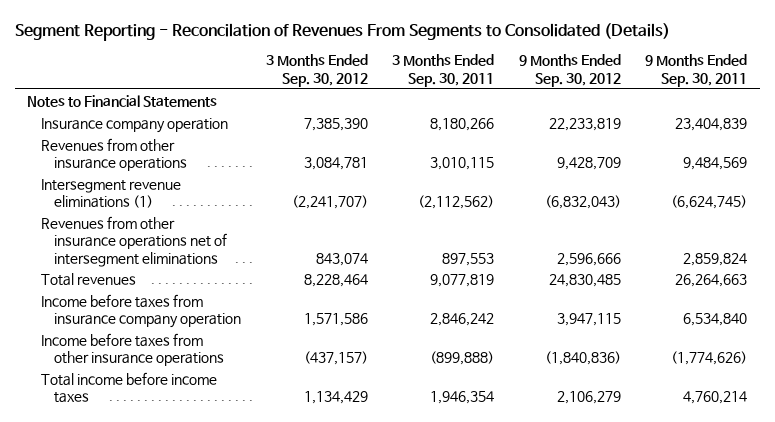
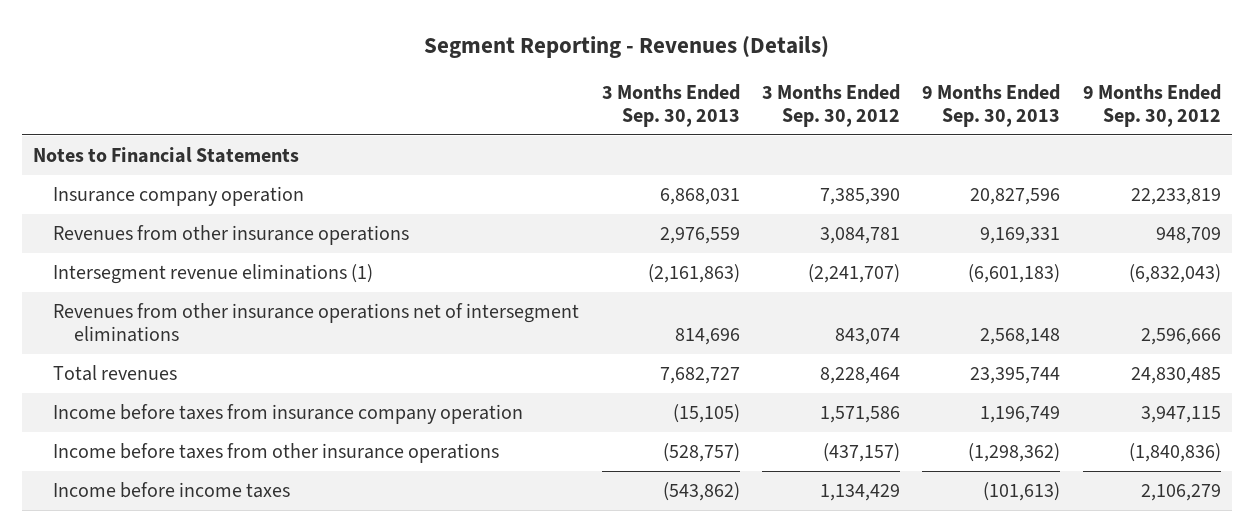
- Segment Reporting - Reconcilation of Revenues From Segments to Consolidated (Details)
+ Segment Reporting - Revenues (Details)
- | 3 Months Ended Sep. 30, 2012 | 3 Months Ended Sep. 30, 2011 | 9 Months Ended Sep. 30, 2012 | 9 Months Ended Sep. 30, 2011
+ | 3 Months Ended Sep. 30, 2013 | 3 Months Ended Sep. 30, 2012 | 9 Months Ended Sep. 30, 2013 | 9 Months Ended Sep. 30, 2012
- Revenues from other insurance operations | 3,084,781 | 3,010,115 | 9,428,709 | 9,484,569
+ Revenues from other insurance operations | 2,976,559 | 3,084,781 | 9,169,331 | 948,709
- Total income before income taxes | 1,134,429 | 1,946,354 | 2,106,279 | 4,760,214
+ Income before income taxes | (543,862) | 1,134,429 | (101,613) | 2,106,279

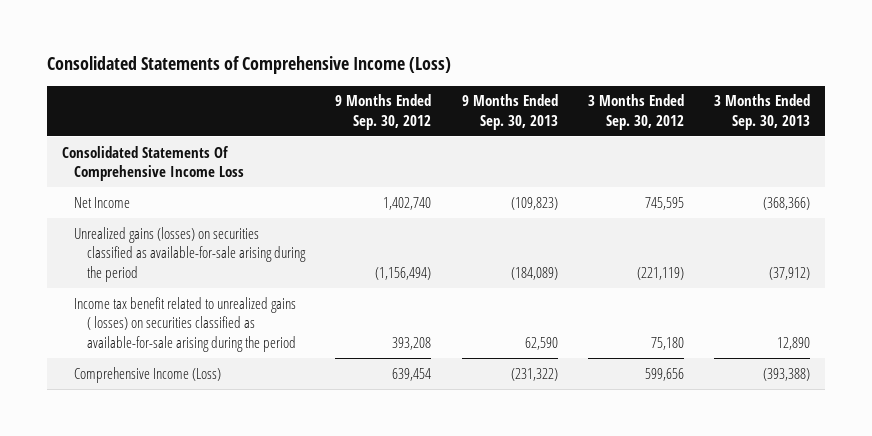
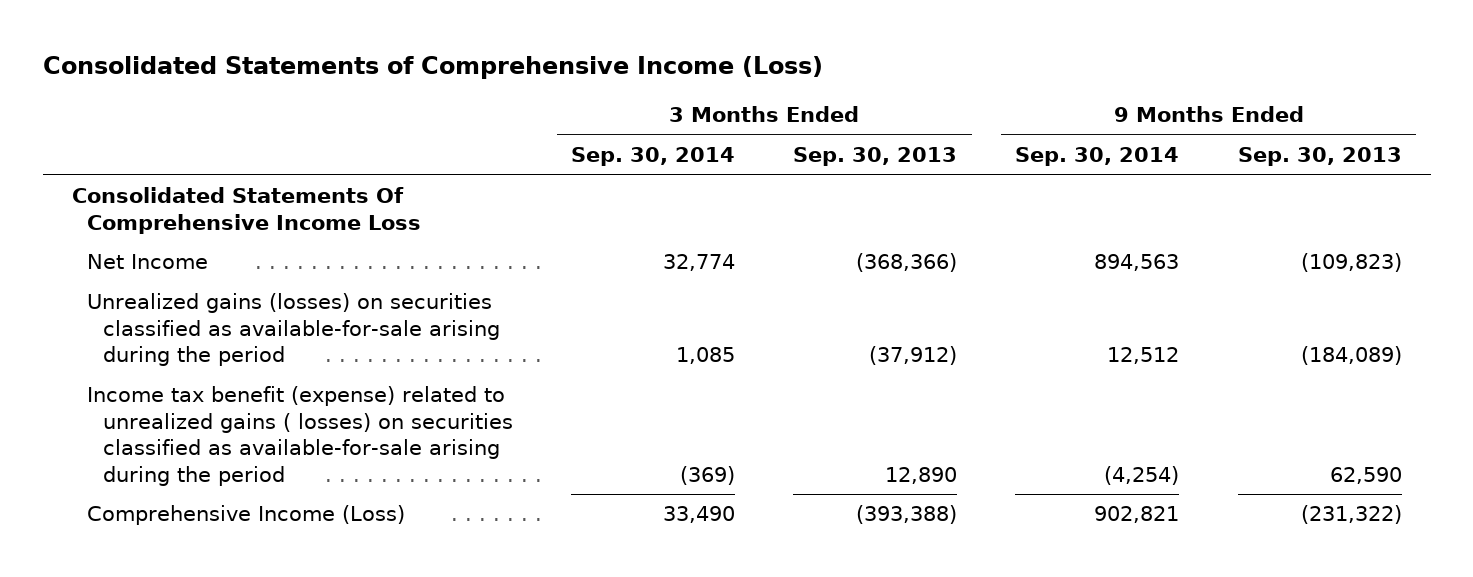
- | 9 Months Ended Sep. 30, 2012 | 9 Months Ended Sep. 30, 2013 | 3 Months Ended Sep. 30, 2012 | 3 Months Ended Sep. 30, 2013
+ | 3 Months Ended Sep. 30, 2014 | 3 Months Ended Sep. 30, 2013 | 9 Months Ended Sep. 30, 2014 | 9 Months Ended Sep. 30, 2013
- Income tax benefit related to unrealized gains ( losses) on securities classified as available-for-sale arising during the period | 393,208 | 62,590 | 75,180 | 12,890
+ Income tax benefit (expense) related to unrealized gains ( losses) on securities classified as available-for-sale arising during the period | (369) | 12,890 | (4,254) | 62,590

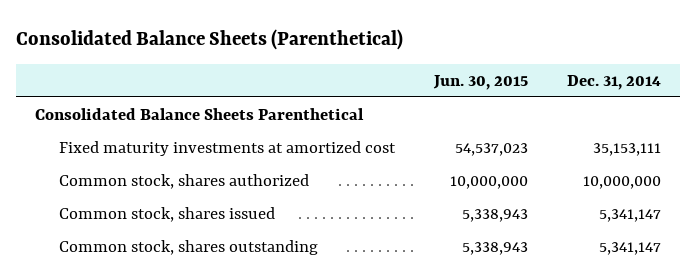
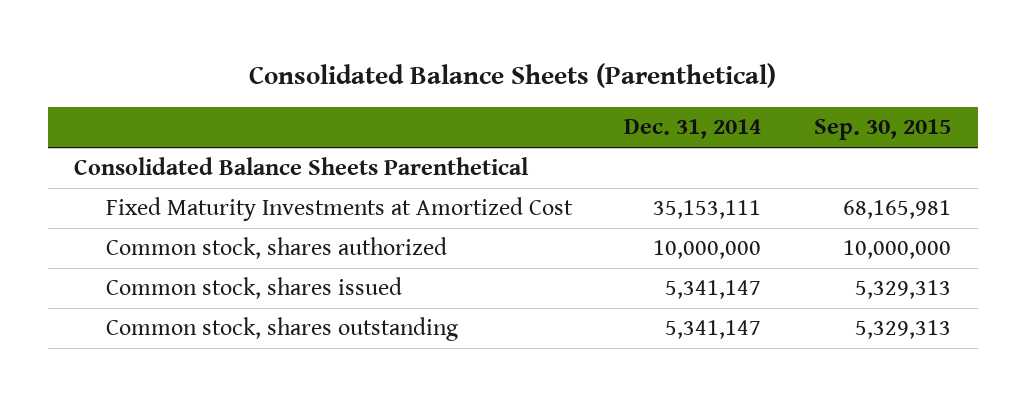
- | Jun. 30, 2015 | Dec. 31, 2014
+ | Dec. 31, 2014 | Sep. 30, 2015
- Fixed maturity investments at amortized cost | 54,537,023 | 35,153,111
+ Fixed Maturity Investments at Amortized Cost | 35,153,111 | 68,165,981

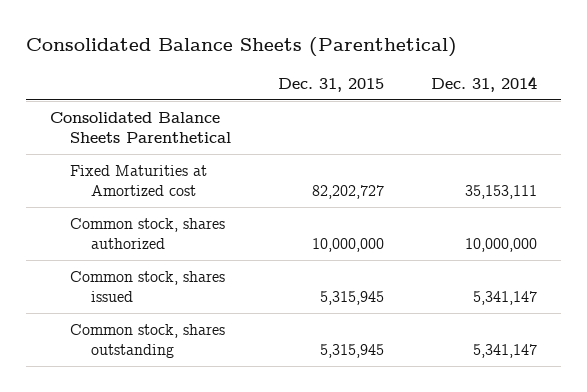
- | Dec. 31, 2014 | Sep. 30, 2015
+ | Dec. 31, 2015 | Dec. 31, 2014
- Fixed Maturity Investments at Amortized Cost | 35,153,111 | 68,165,981
+ Fixed Maturities at Amortized cost | 82,202,727 | 35,153,111

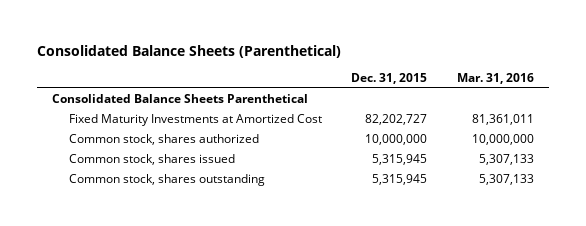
- | Dec. 31, 2015 | Dec. 31, 2014
+ | Dec. 31, 2015 | Mar. 31, 2016
- Fixed Maturities at Amortized cost | 82,202,727 | 35,153,111
+ Fixed Maturity Investments at Amortized Cost | 82,202,727 | 81,361,011

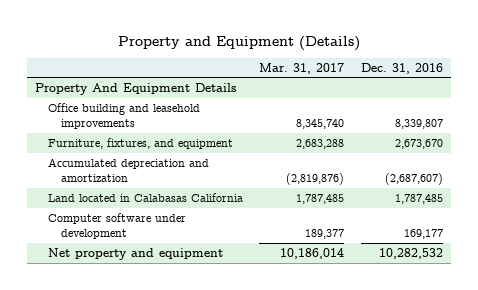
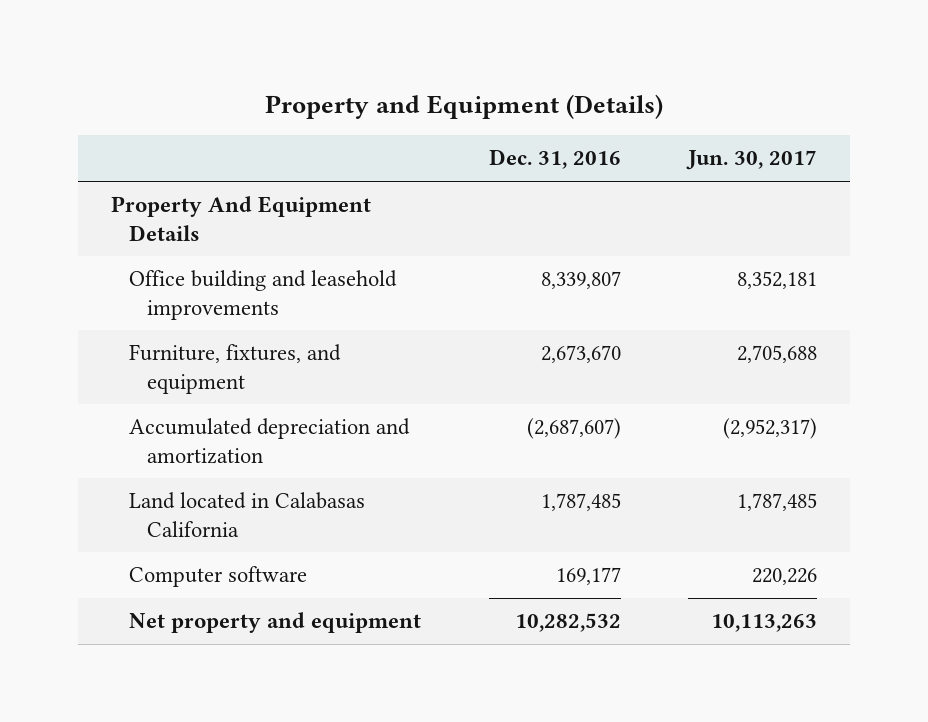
- | Mar. 31, 2017 | Dec. 31, 2016
+ | Dec. 31, 2016 | Jun. 30, 2017
- Computer software under development | 189,377 | 169,177
+ Computer software | 169,177 | 220,226

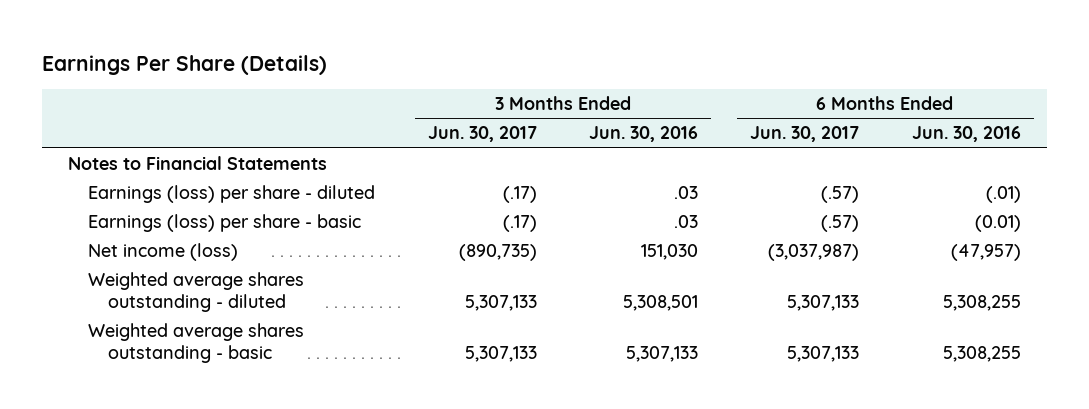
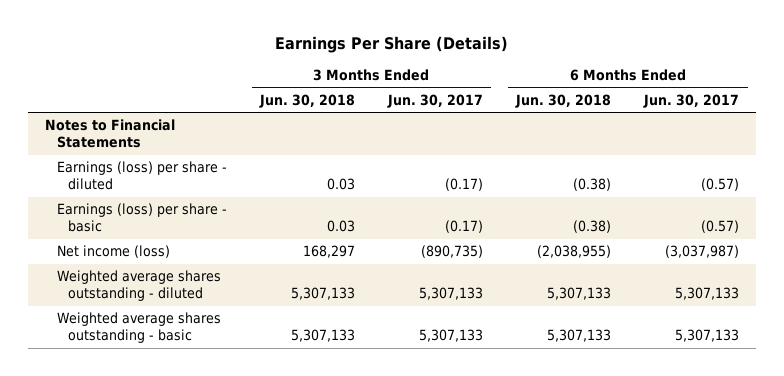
- | 3 Months Ended Jun. 30, 2017 | 3 Months Ended Jun. 30, 2016 | 6 Months Ended Jun. 30, 2017 | 6 Months Ended Jun. 30, 2016
+ | 3 Months Ended Jun. 30, 2018 | 3 Months Ended Jun. 30, 2017 | 6 Months Ended Jun. 30, 2018 | 6 Months Ended Jun. 30, 2017
- Earnings (loss) per share - diluted | (.17) | .03 | (.57) | (.01)
- Earnings (loss) per share - basic | (.17) | .03 | (.57) | (0.01)
+ Earnings (loss) per share - diluted | 0.03 | (0.17) | (0.38) | (0.57)
+ Earnings (loss) per share - basic | 0.03 | (0.17) | (0.38) | (0.57)

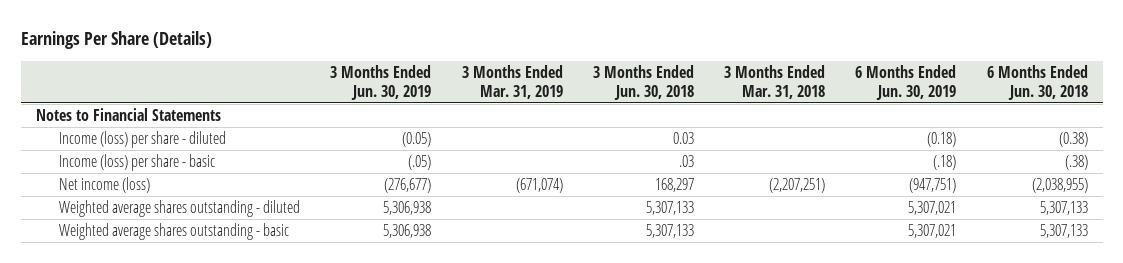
- | 3 Months Ended Jun. 30, 2018 | 3 Months Ended Jun. 30, 2017 | 6 Months Ended Jun. 30, 2018 | 6 Months Ended Jun. 30, 2017
+ | 3 Months Ended Jun. 30, 2019 | 3 Months Ended Mar. 31, 2019 | 3 Months Ended Jun. 30, 2018 | 3 Months Ended Mar. 31, 2018 | 6 Months Ended Jun. 30, 2019 | 6 Months Ended Jun. 30, 2018
- Earnings (loss) per share - diluted | 0.03 | (0.17) | (0.38) | (0.57)
- Earnings (loss) per share - basic | 0.03 | (0.17) | (0.38) | (0.57)
+ Income (loss) per share - diluted | (0.05) | | 0.03 | | (0.18) | (0.38)
+ Income (loss) per share - basic | (.05) | | .03 | | (.18) | (.38)

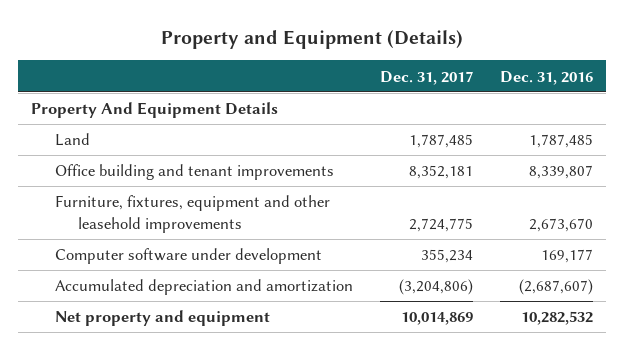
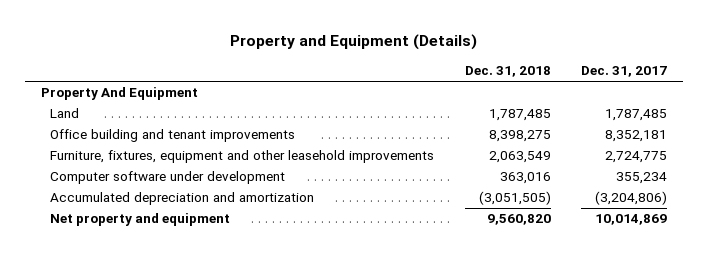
- | Dec. 31, 2017 | Dec. 31, 2016
+ | Dec. 31, 2018 | Dec. 31, 2017
- Property And Equipment Details
+ Property And Equipment

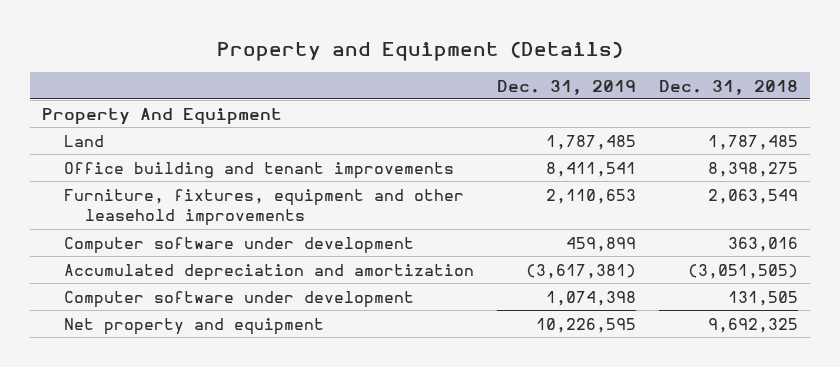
- | Dec. 31, 2018 | Dec. 31, 2017
+ | Dec. 31, 2019 | Dec. 31, 2018
- Net property and equipment | 9,560,820 | 10,014,869
+ Computer software under development | 1,074,398 | 131,505
+ Net property and equipment | 10,226,595 | 9,692,325

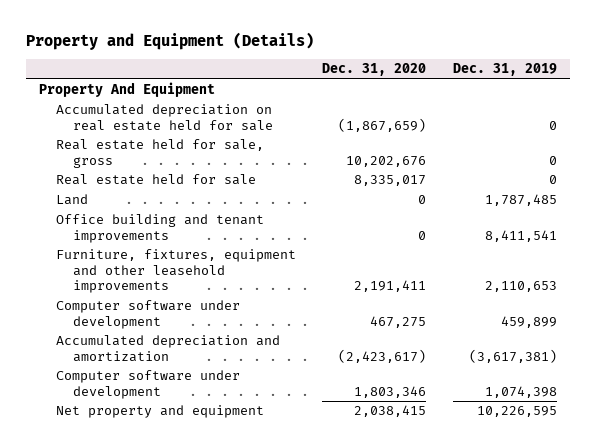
- | Dec. 31, 2019 | Dec. 31, 2018
+ | Dec. 31, 2020 | Dec. 31, 2019
+ Accumulated depreciation on real estate held for sale | (1,867,659) | 0
+ Real estate held for sale, gross | 10,202,676 | 0
+ Real estate held for sale | 8,335,017 | 0

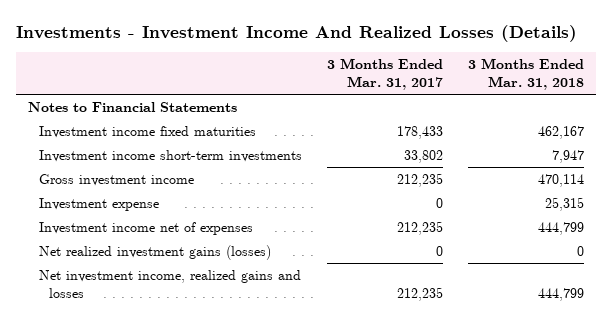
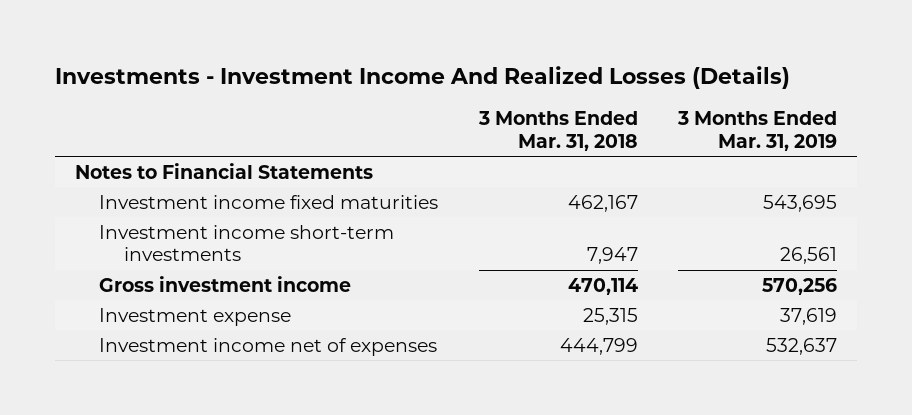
- | 3 Months Ended Mar. 31, 2017 | 3 Months Ended Mar. 31, 2018
+ | 3 Months Ended Mar. 31, 2018 | 3 Months Ended Mar. 31, 2019
- Net realized investment gains (losses) | 0 | 0
- Net investment income, realized gains and losses | 212,235 | 444,799

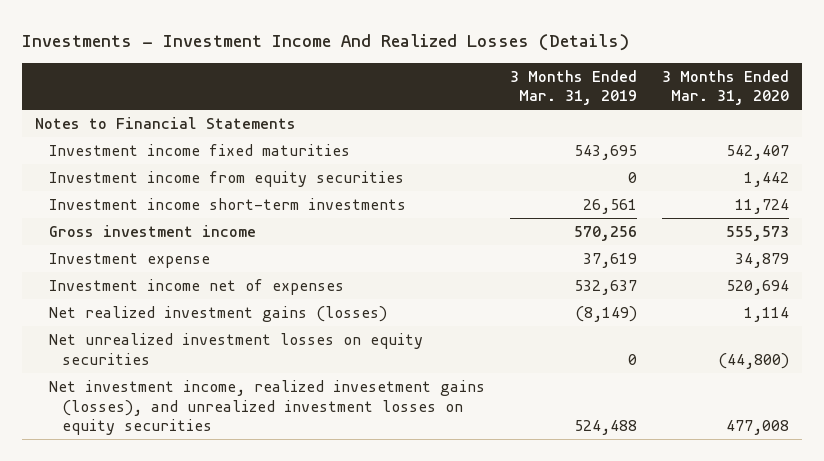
- | 3 Months Ended Mar. 31, 2018 | 3 Months Ended Mar. 31, 2019
+ | 3 Months Ended Mar. 31, 2019 | 3 Months Ended Mar. 31, 2020
+ Investment income from equity securities | 0 | 1,442
+ Net realized investment gains (losses) | (8,149) | 1,114
+ Net unrealized investment losses on equity securities | 0 | (44,800)
+ Net investment income, realized invesetment gains (losses), and unrealized investment losses on equity securities | 524,488 | 477,008

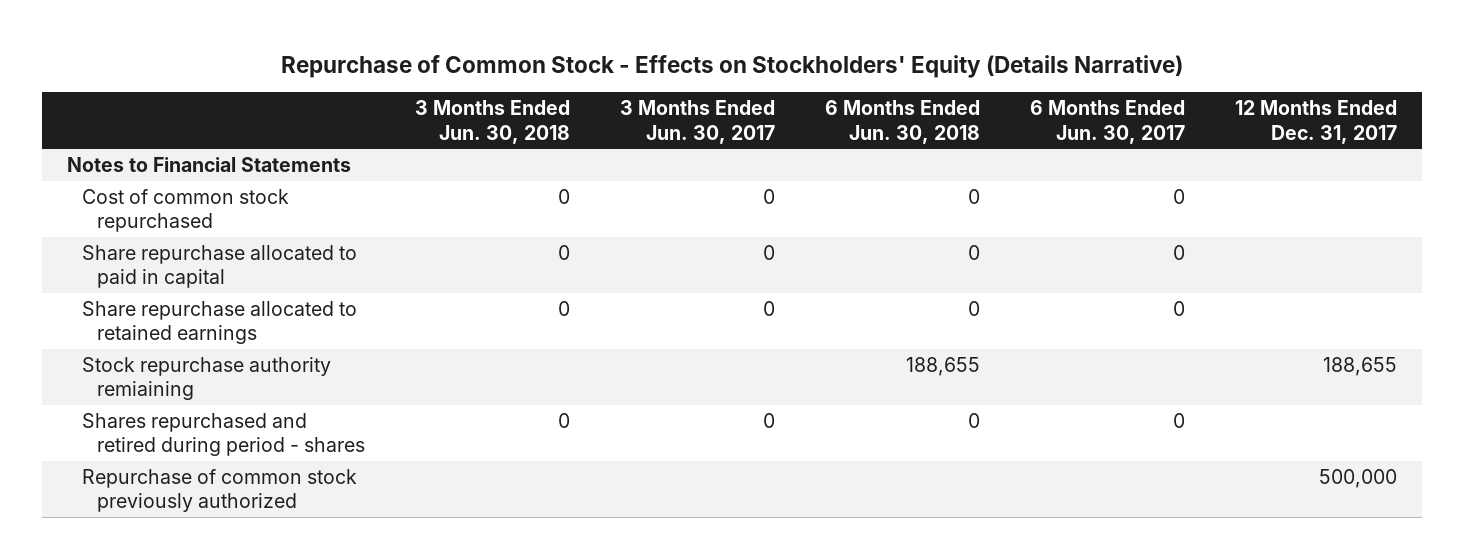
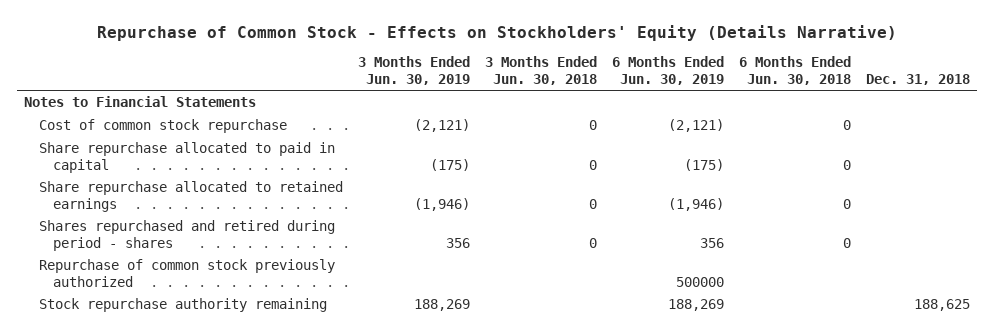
- | 3 Months Ended Jun. 30, 2018 | 3 Months Ended Jun. 30, 2017 | 6 Months Ended Jun. 30, 2018 | 6 Months Ended Jun. 30, 2017 | 12 Months Ended Dec. 31, 2017
+ | 3 Months Ended Jun. 30, 2019 | 3 Months Ended Jun. 30, 2018 | 6 Months Ended Jun. 30, 2019 | 6 Months Ended Jun. 30, 2018 | Dec. 31, 2018
- Cost of common stock repurchased | 0 | 0 | 0 | 0 |
+ Cost of common stock repurchase | (2,121) | 0 | (2,121) | 0 |
- Stock repurchase authority remiaining | | | 188,655 | | 188,655
+ Stock repurchase authority remaining | 188,269 | | 188,269 | | 188,625

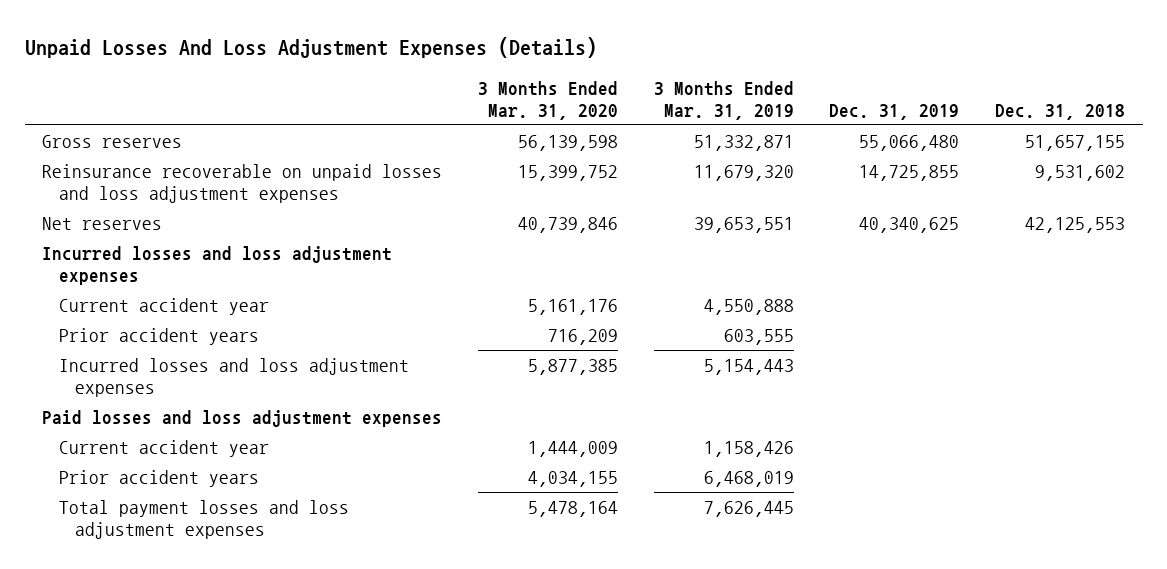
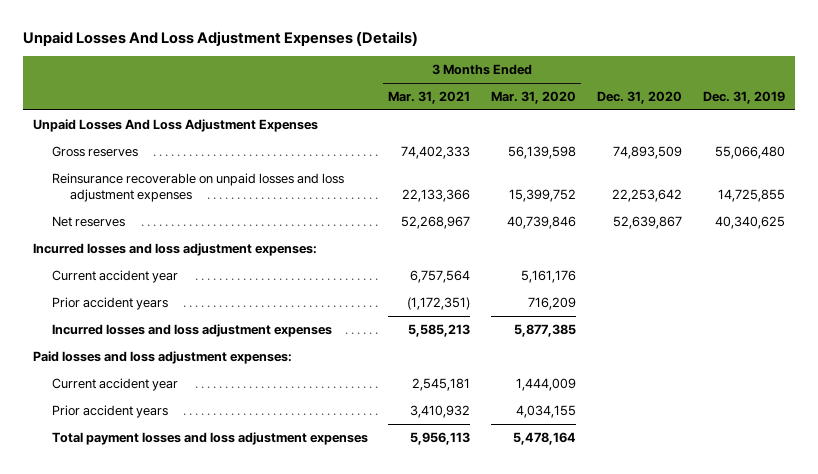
- | 3 Months Ended Mar. 31, 2020 | 3 Months Ended Mar. 31, 2019 | Dec. 31, 2019 | Dec. 31, 2018
+ | 3 Months Ended Mar. 31, 2021 | 3 Months Ended Mar. 31, 2020 | Dec. 31, 2020 | Dec. 31, 2019
+ Unpaid Losses And Loss Adjustment Expenses
- Incurred losses and loss adjustment expenses
+ Incurred losses and loss adjustment expenses:
- Paid losses and loss adjustment expenses
+ Paid losses and loss adjustment expenses:

